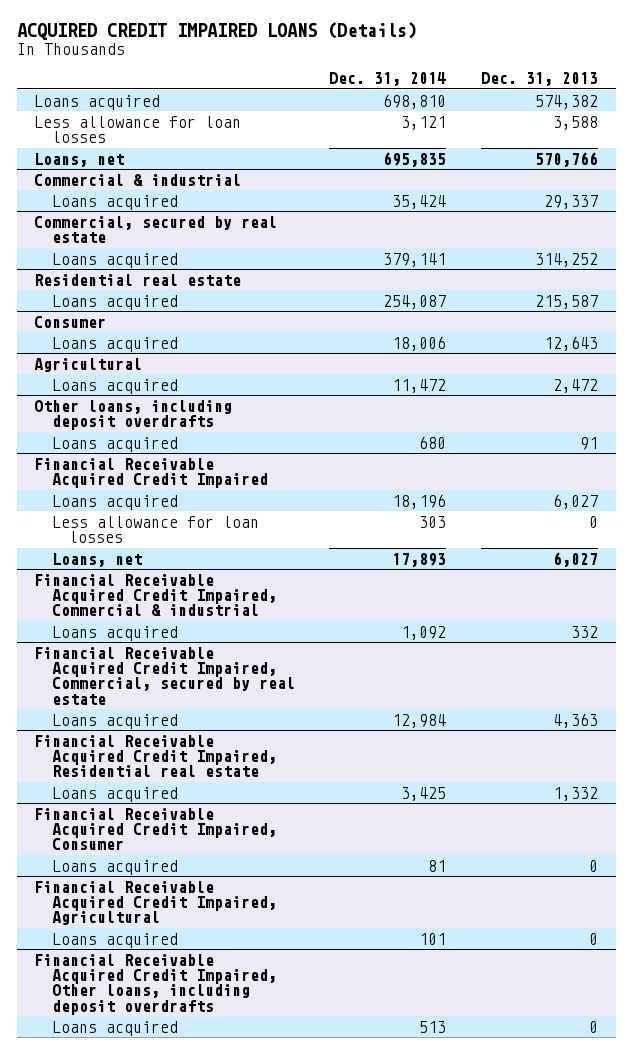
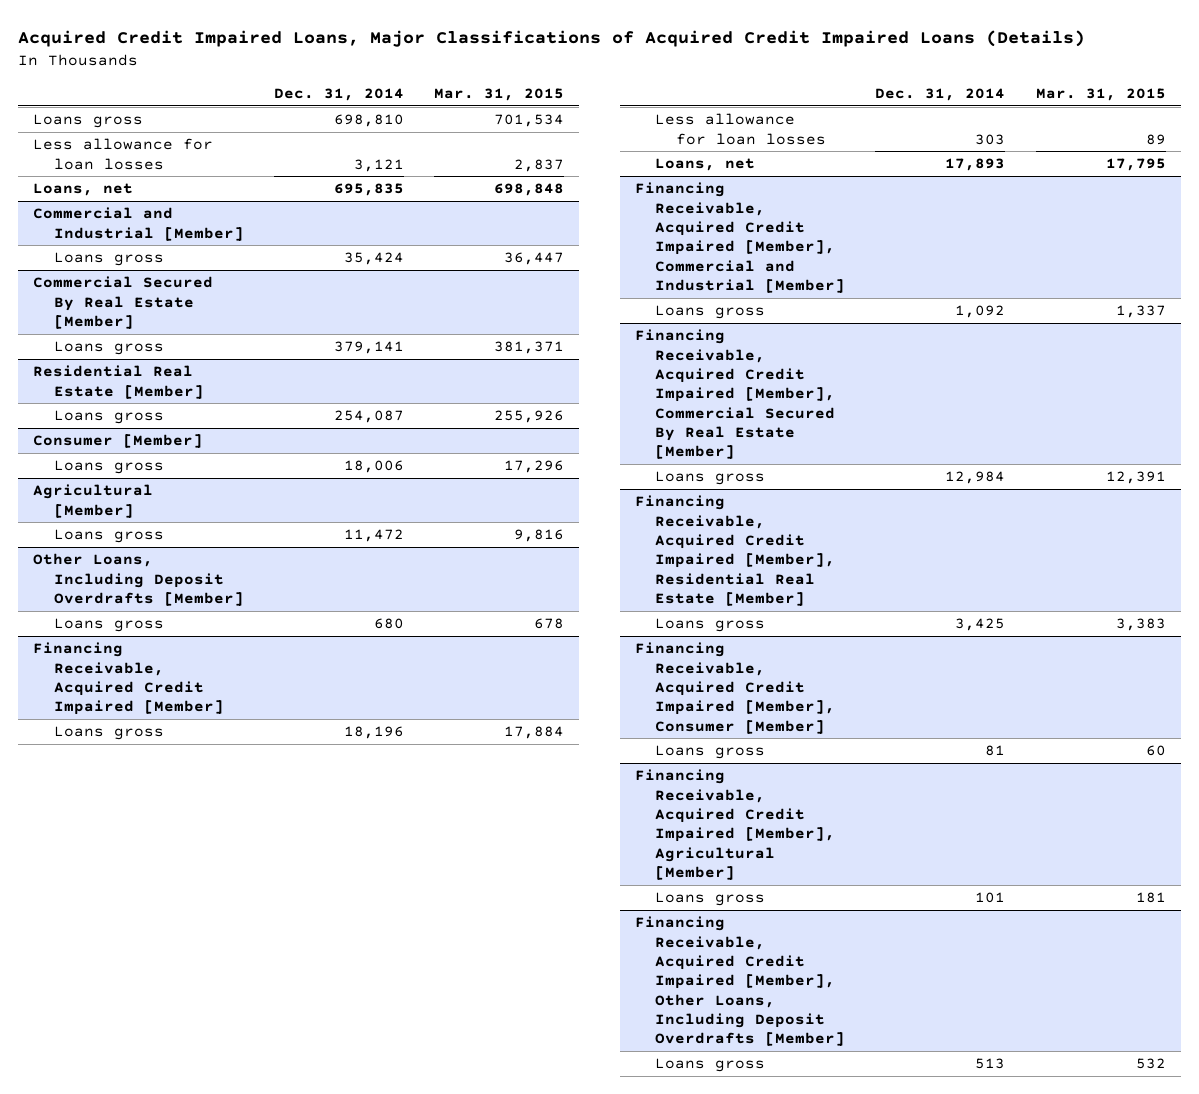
- ACQUIRED CREDIT IMPAIRED LOANS (Details)
+ Acquired Credit Impaired Loans, Major Classifications of Acquired Credit Impaired Loans (Details)
- | Dec. 31, 2014 | Dec. 31, 2013
+ | Dec. 31, 2014 | Mar. 31, 2015
- Loans acquired | 698,810 | 574,382
+ Loans gross | 698,810 | 701,534
- Commercial & industrial
- Loans acquired | 35,424 | 29,337
- Commercial, secured by real estate
- Loans acquired | 379,141 | 314,252
- Residential real estate
- Loans acquired | 254,087 | 215,587
- Consumer
- Loans acquired | 18,006 | 12,643
- Agricultural
- Loans acquired | 11,472 | 2,472
- Other loans, including deposit overdrafts
- Loans acquired | 680 | 91
- Financial Receivable Acquired Credit Impaired
- Loans acquired | 18,196 | 6,027
+ Commercial and Industrial [Member]
+ Loans gross | 35,424 | 36,447
+ Commercial Secured By Real Estate [Member]
+ Loans gross | 379,141 | 381,371
+ Residential Real Estate [Member]
+ Loans gross | 254,087 | 255,926
+ Consumer [Member]
+ Loans gross | 18,006 | 17,296
+ Agricultural [Member]
+ Loans gross | 11,472 | 9,816
+ Other Loans, Including Deposit Overdrafts [Member]
+ Loans gross | 680 | 678
+ Financing Receivable, Acquired Credit Impaired [Member]
+ Loans gross | 18,196 | 17,884
- Financial Receivable Acquired Credit Impaired, Commercial & industrial
- Loans acquired | 1,092 | 332
- Financial Receivable Acquired Credit Impaired, Commercial, secured by real estate
- Loans acquired | 12,984 | 4,363
- Financial Receivable Acquired Credit Impaired, Residential real estate
- Loans acquired | 3,425 | 1,332
- Financial Receivable Acquired Credit Impaired, Consumer
- Loans acquired | 81 | 0
- Financial Receivable Acquired Credit Impaired, Agricultural
- Loans acquired | 101 | 0
- Financial Receivable Acquired Credit Impaired, Other loans, including deposit overdrafts
- Loans acquired | 513 | 0
+ Financing Receivable, Acquired Credit Impaired [Member], Commercial and Industrial [Member]
+ Loans gross | 1,092 | 1,337
+ Financing Receivable, Acquired Credit Impaired [Member], Commercial Secured By Real Estate [Member]
+ Loans gross | 12,984 | 12,391
+ Financing Receivable, Acquired Credit Impaired [Member], Residential Real Estate [Member]
+ Loans gross | 3,425 | 3,383
+ Financing Receivable, Acquired Credit Impaired [Member], Consumer [Member]
+ Loans gross | 81 | 60
+ Financing Receivable, Acquired Credit Impaired [Member], Agricultural [Member]
+ Loans gross | 101 | 181
+ Financing Receivable, Acquired Credit Impaired [Member], Other Loans, Including Deposit Overdrafts [Member]
+ Loans gross | 513 | 532

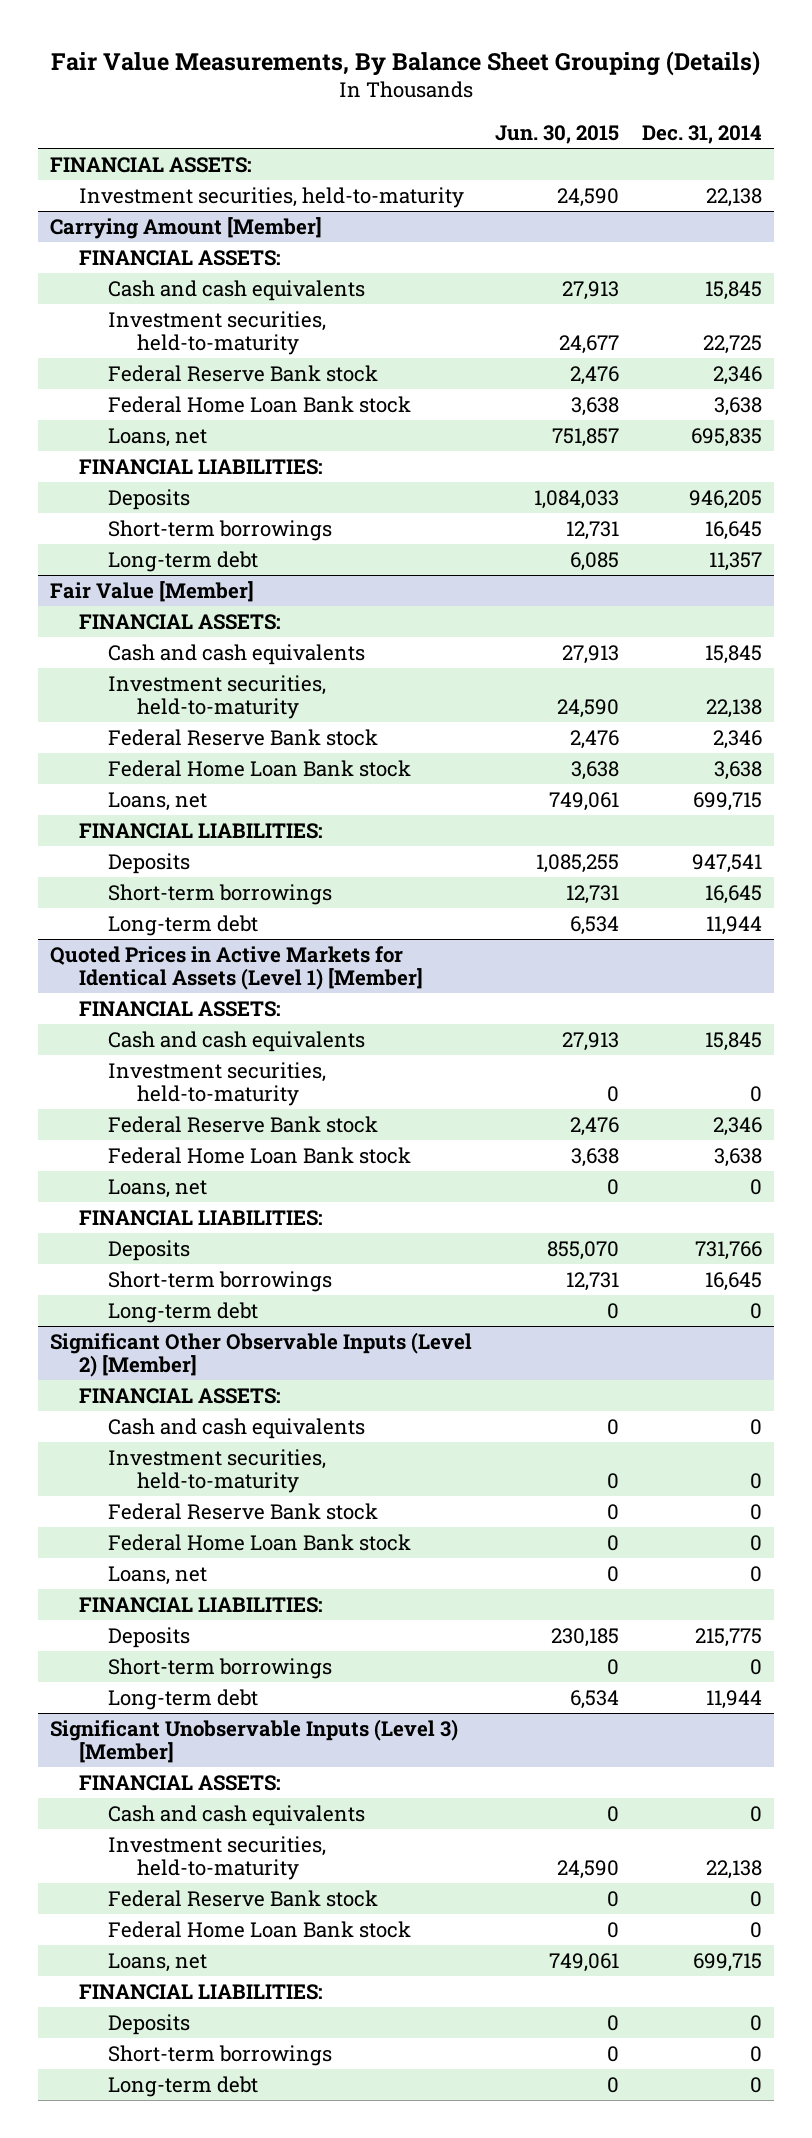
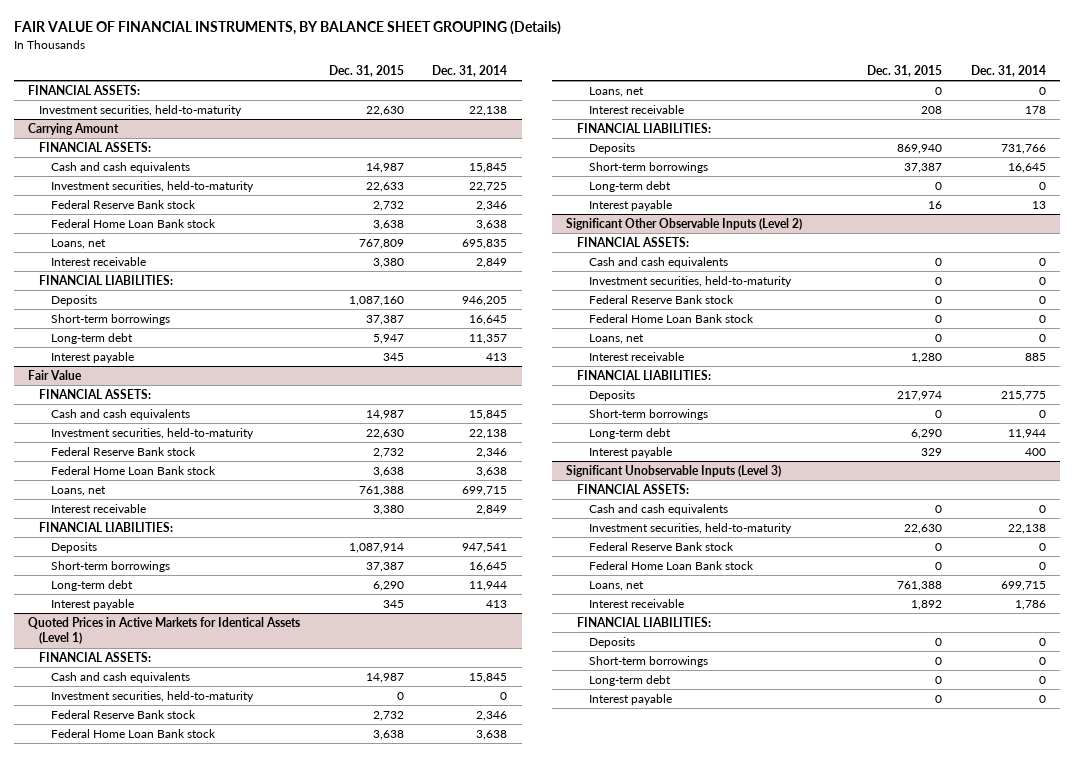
- Fair Value Measurements, By Balance Sheet Grouping (Details)
+ FAIR VALUE OF FINANCIAL INSTRUMENTS, BY BALANCE SHEET GROUPING (Details)
- | Jun. 30, 2015 | Dec. 31, 2014
+ | Dec. 31, 2015 | Dec. 31, 2014
- Carrying Amount [Member]
+ Carrying Amount
+ Interest receivable | 3,380 | 2,849
- Fair Value [Member]
+ Interest payable | 345 | 413
+ Fair Value
+ Interest receivable | 3,380 | 2,849
- Quoted Prices in Active Markets for Identical Assets (Level 1) [Member]
+ Interest payable | 345 | 413
+ Quoted Prices in Active Markets for Identical Assets (Level 1)
+ Interest receivable | 208 | 178
- Significant Other Observable Inputs (Level 2) [Member]
+ Interest payable | 16 | 13
+ Significant Other Observable Inputs (Level 2)
+ Interest receivable | 1,280 | 885
- Significant Unobservable Inputs (Level 3) [Member]
+ Interest payable | 329 | 400
+ Significant Unobservable Inputs (Level 3)
+ Interest receivable | 1,892 | 1,786
+ Interest payable | 0 | 0

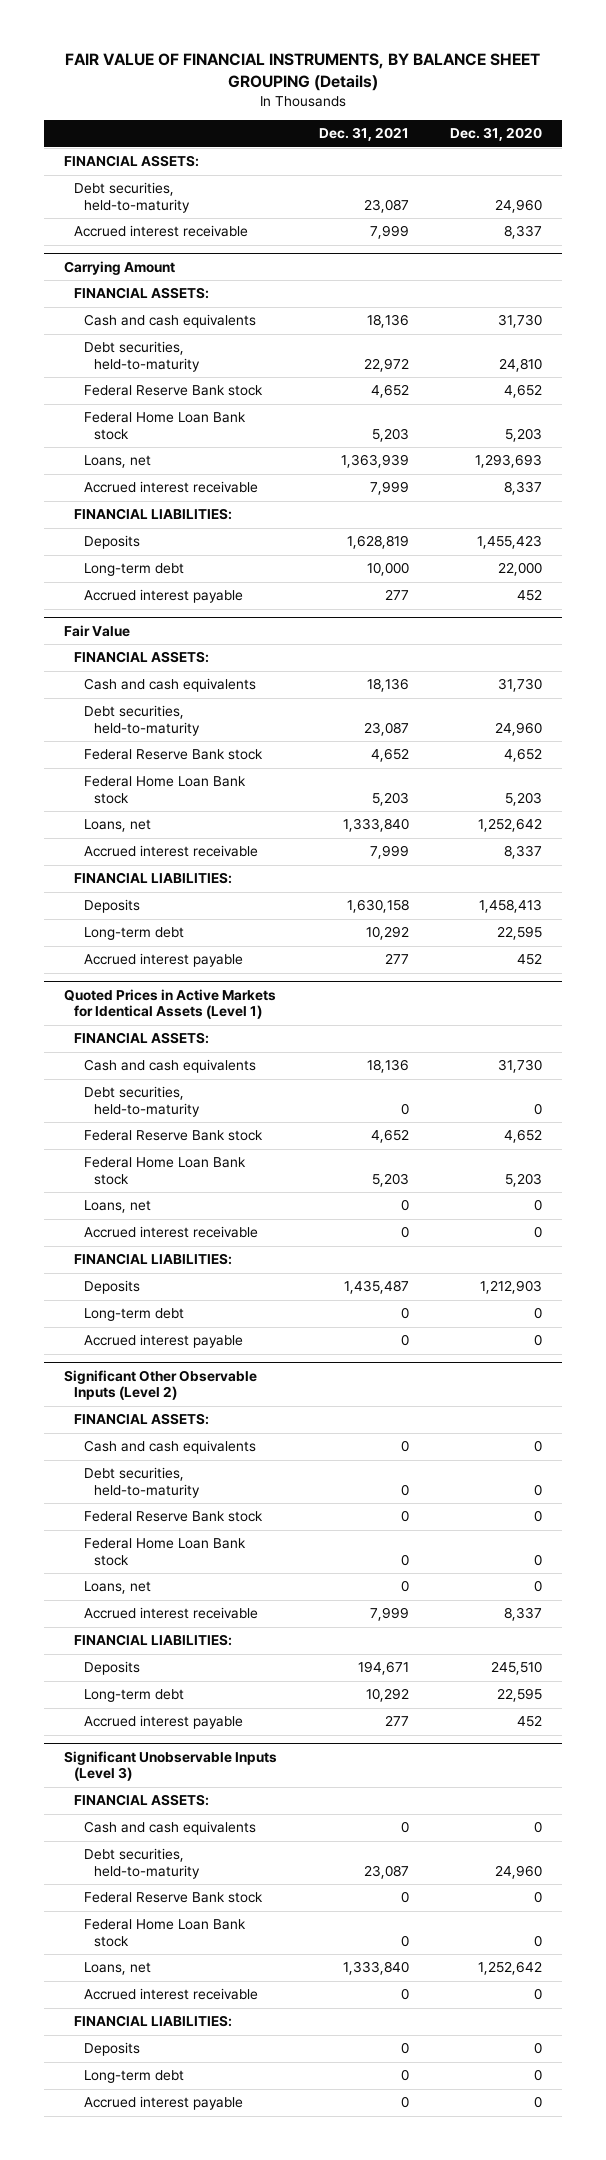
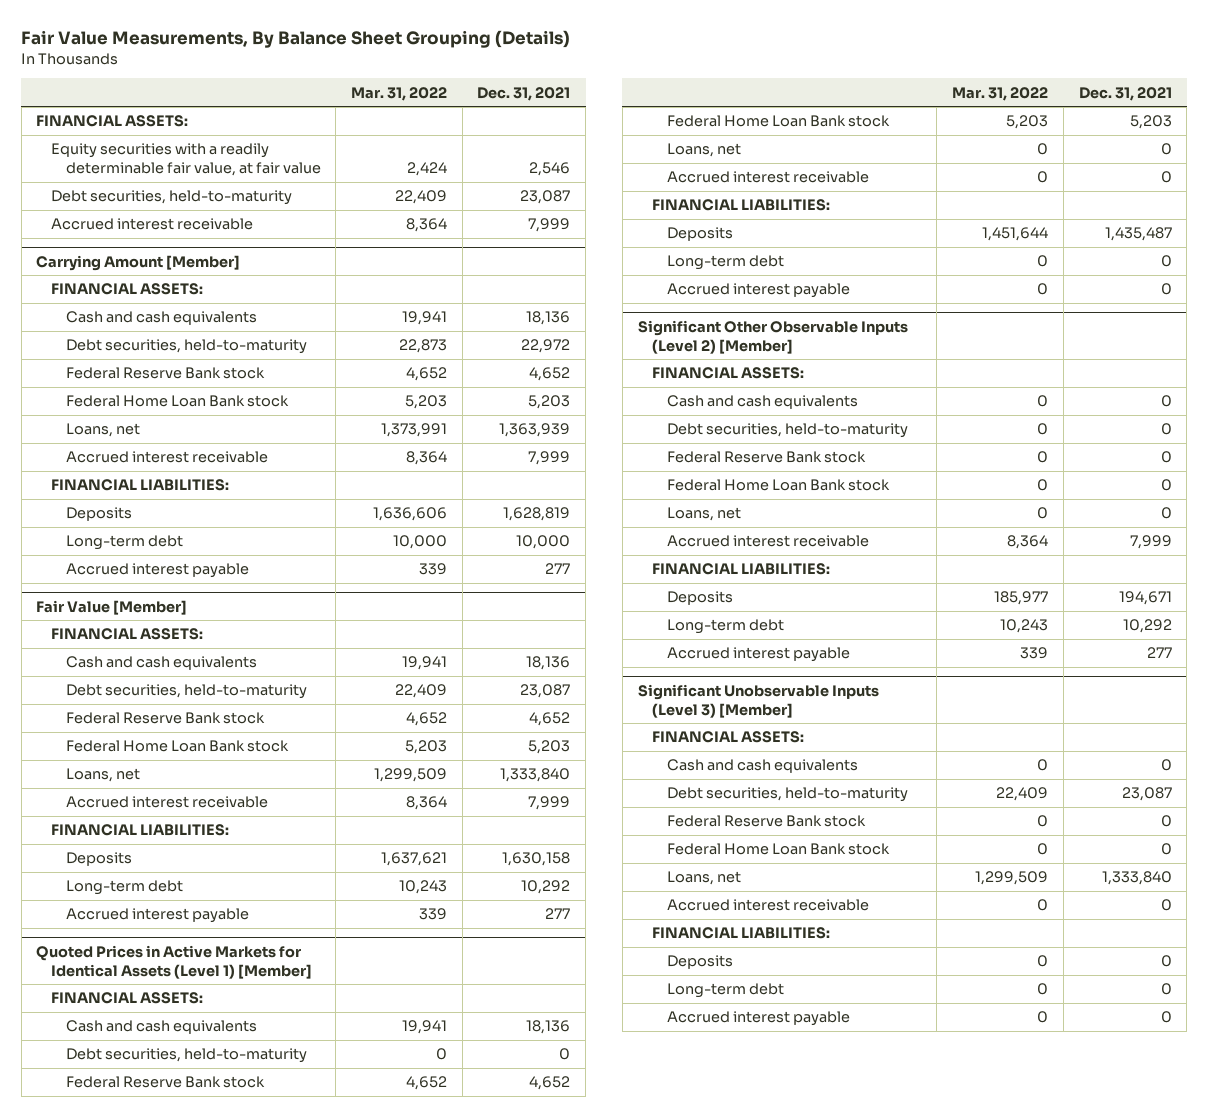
- FAIR VALUE OF FINANCIAL INSTRUMENTS, BY BALANCE SHEET GROUPING (Details)
+ Fair Value Measurements, By Balance Sheet Grouping (Details)
- | Dec. 31, 2021 | Dec. 31, 2020
+ | Mar. 31, 2022 | Dec. 31, 2021
+ Equity securities with a readily determinable fair value, at fair value | 2,424 | 2,546
- Carrying Amount
+ Carrying Amount [Member]
- Fair Value
+ Fair Value [Member]
- Quoted Prices in Active Markets for Identical Assets (Level 1)
+ Quoted Prices in Active Markets for Identical Assets (Level 1) [Member]
- Significant Other Observable Inputs (Level 2)
+ Significant Other Observable Inputs (Level 2) [Member]
- Significant Unobservable Inputs (Level 3)
+ Significant Unobservable Inputs (Level 3) [Member]

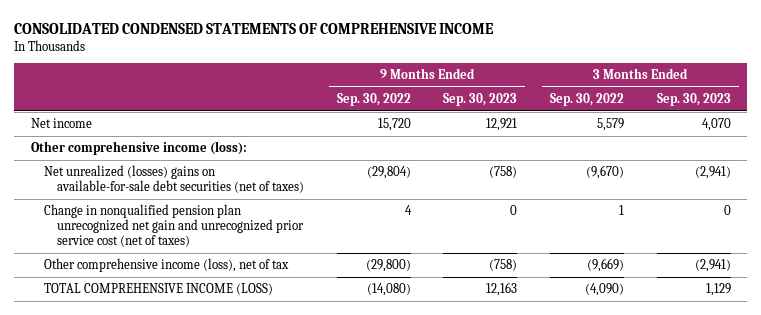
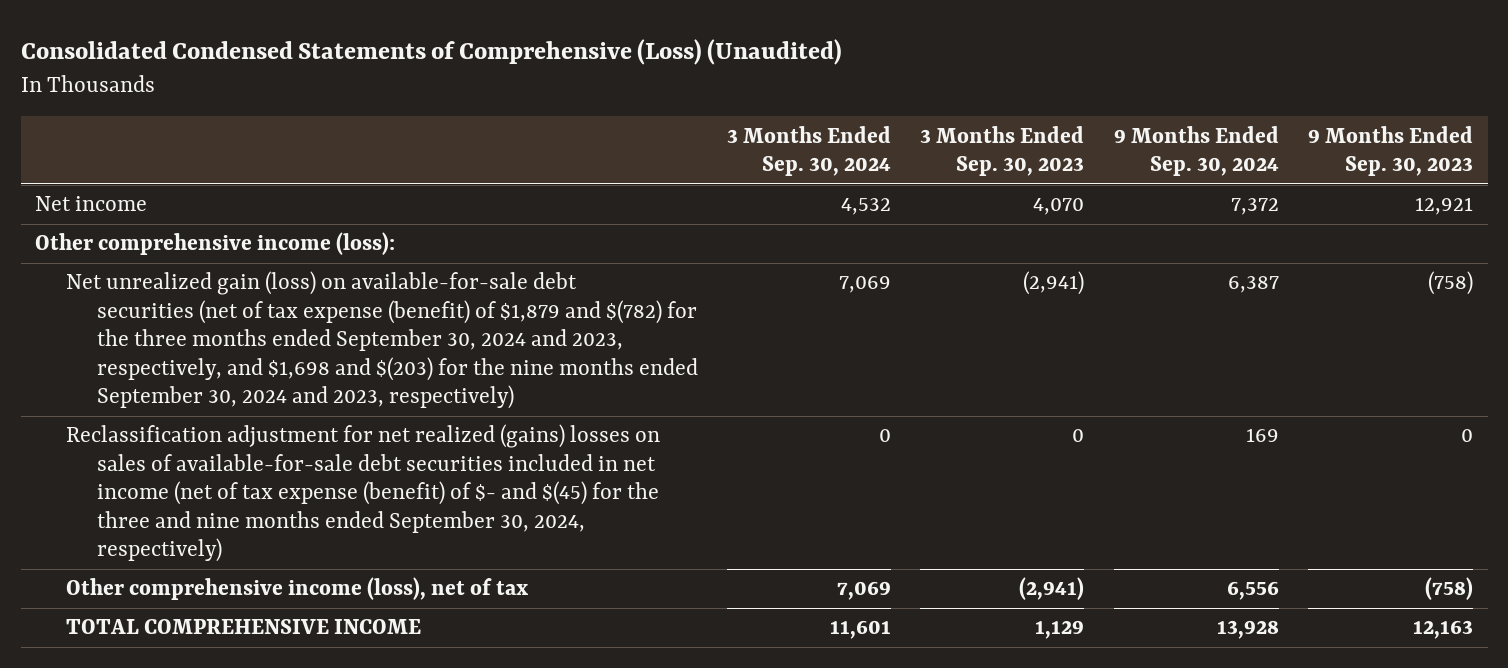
- CONSOLIDATED CONDENSED STATEMENTS OF COMPREHENSIVE INCOME
+ Consolidated Condensed Statements of Comprehensive (Loss) (Unaudited)
- | 9 Months Ended Sep. 30, 2022 | 9 Months Ended Sep. 30, 2023 | 3 Months Ended Sep. 30, 2022 | 3 Months Ended Sep. 30, 2023
+ | 3 Months Ended Sep. 30, 2024 | 3 Months Ended Sep. 30, 2023 | 9 Months Ended Sep. 30, 2024 | 9 Months Ended Sep. 30, 2023
- Net unrealized (losses) gains on available-for-sale debt securities (net of taxes) | (29,804) | (758) | (9,670) | (2,941)
- Change in nonqualified pension plan unrecognized net gain and unrecognized prior service cost (net of taxes) | 4 | 0 | 1 | 0
+ Net unrealized gain (loss) on available-for-sale debt securities (net of tax expense (benefit) of $1,879 and $(782) for the three months ended September 30, 2024 and 2023, respectively, and $1,698 and $(203) for the nine months ended September 30, 2024 and 2023, respectively) | 7,069 | (2,941) | 6,387 | (758)
+ Reclassification adjustment for net realized (gains) losses on sales of available-for-sale debt securities included in net income (net of tax expense (benefit) of $- and $(45) for the three and nine months ended September 30, 2024, respectively) | 0 | 0 | 169 | 0
- TOTAL COMPREHENSIVE INCOME (LOSS) | (14,080) | 12,163 | (4,090) | 1,129
+ TOTAL COMPREHENSIVE INCOME | 11,601 | 1,129 | 13,928 | 12,163

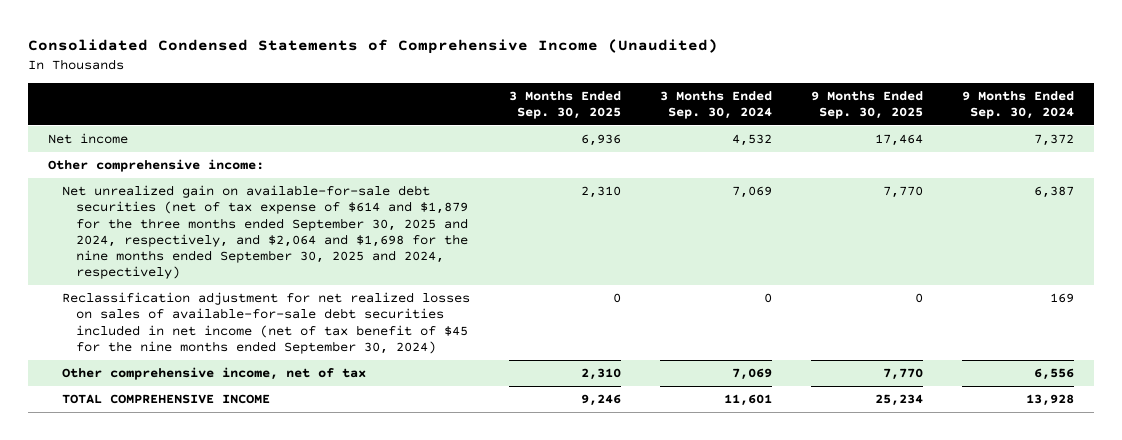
- Consolidated Condensed Statements of Comprehensive (Loss) (Unaudited)
+ Consolidated Condensed Statements of Comprehensive Income (Unaudited)
- | 3 Months Ended Sep. 30, 2024 | 3 Months Ended Sep. 30, 2023 | 9 Months Ended Sep. 30, 2024 | 9 Months Ended Sep. 30, 2023
+ | 3 Months Ended Sep. 30, 2025 | 3 Months Ended Sep. 30, 2024 | 9 Months Ended Sep. 30, 2025 | 9 Months Ended Sep. 30, 2024
- Other comprehensive income (loss):
- Net unrealized gain (loss) on available-for-sale debt securities (net of tax expense (benefit) of $1,879 and $(782) for the three months ended September 30, 2024 and 2023, respectively, and $1,698 and $(203) for the nine months ended September 30, 2024 and 2023, respectively) | 7,069 | (2,941) | 6,387 | (758)
- Reclassification adjustment for net realized (gains) losses on sales of available-for-sale debt securities included in net income (net of tax expense (benefit) of $- and $(45) for the three and nine months ended September 30, 2024, respectively) | 0 | 0 | 169 | 0
- Other comprehensive income (loss), net of tax | 7,069 | (2,941) | 6,556 | (758)
+ Other comprehensive income:
+ Net unrealized gain on available-for-sale debt securities (net of tax expense of $614 and $1,879 for the three months ended September 30, 2025 and 2024, respectively, and $2,064 and $1,698 for the nine months ended September 30, 2025 and 2024, respectively) | 2,310 | 7,069 | 7,770 | 6,387
+ Reclassification adjustment for net realized losses on sales of available-for-sale debt securities included in net income (net of tax benefit of $45 for the nine months ended September 30, 2024) | 0 | 0 | 0 | 169
+ Other comprehensive income, net of tax | 2,310 | 7,069 | 7,770 | 6,556

